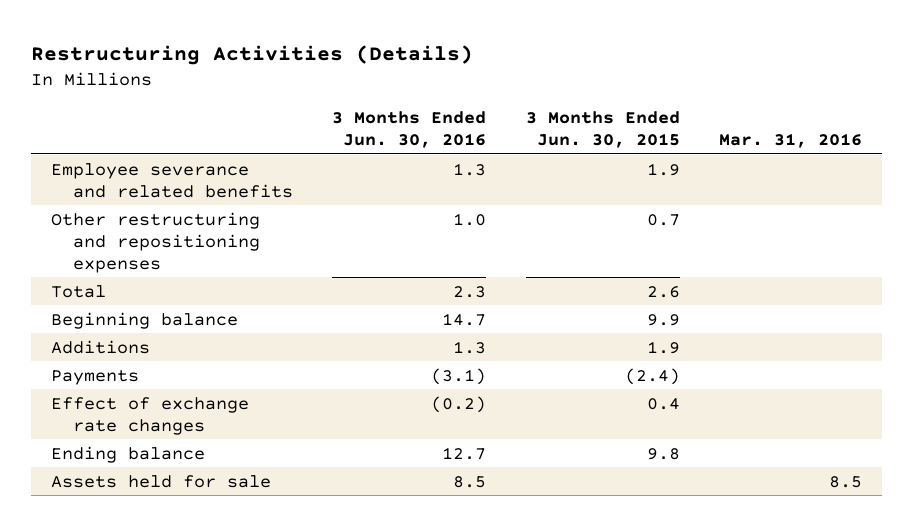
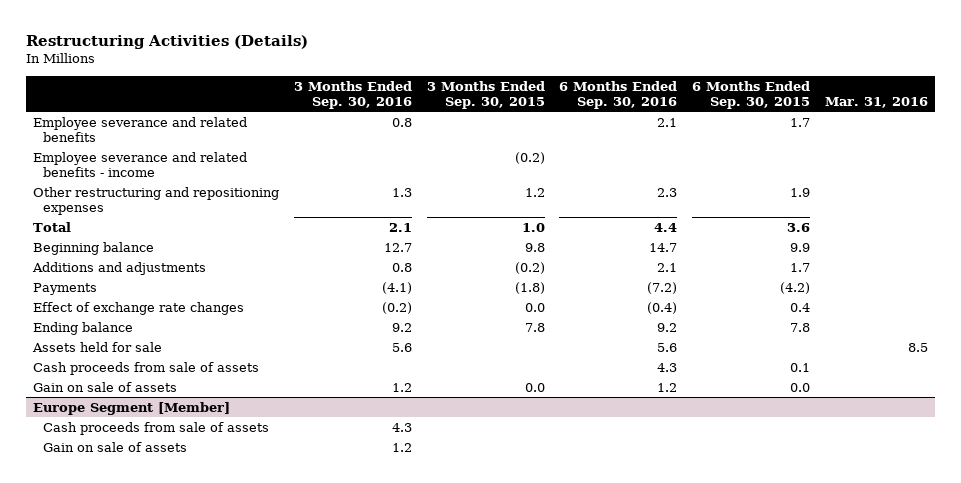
- | 3 Months Ended Jun. 30, 2016 | 3 Months Ended Jun. 30, 2015 | Mar. 31, 2016
+ | 3 Months Ended Sep. 30, 2016 | 3 Months Ended Sep. 30, 2015 | 6 Months Ended Sep. 30, 2016 | 6 Months Ended Sep. 30, 2015 | Mar. 31, 2016
+ Employee severance and related benefits - income | | (0.2) | | |
- Additions | 1.3 | 1.9 |
+ Additions and adjustments | 0.8 | (0.2) | 2.1 | 1.7 |
+ Cash proceeds from sale of assets | | | 4.3 | 0.1 |
+ Gain on sale of assets | 1.2 | 0.0 | 1.2 | 0.0 |
+ Europe Segment [Member]
+ Cash proceeds from sale of assets | 4.3 | | | |
+ Gain on sale of assets | 1.2 | | | |

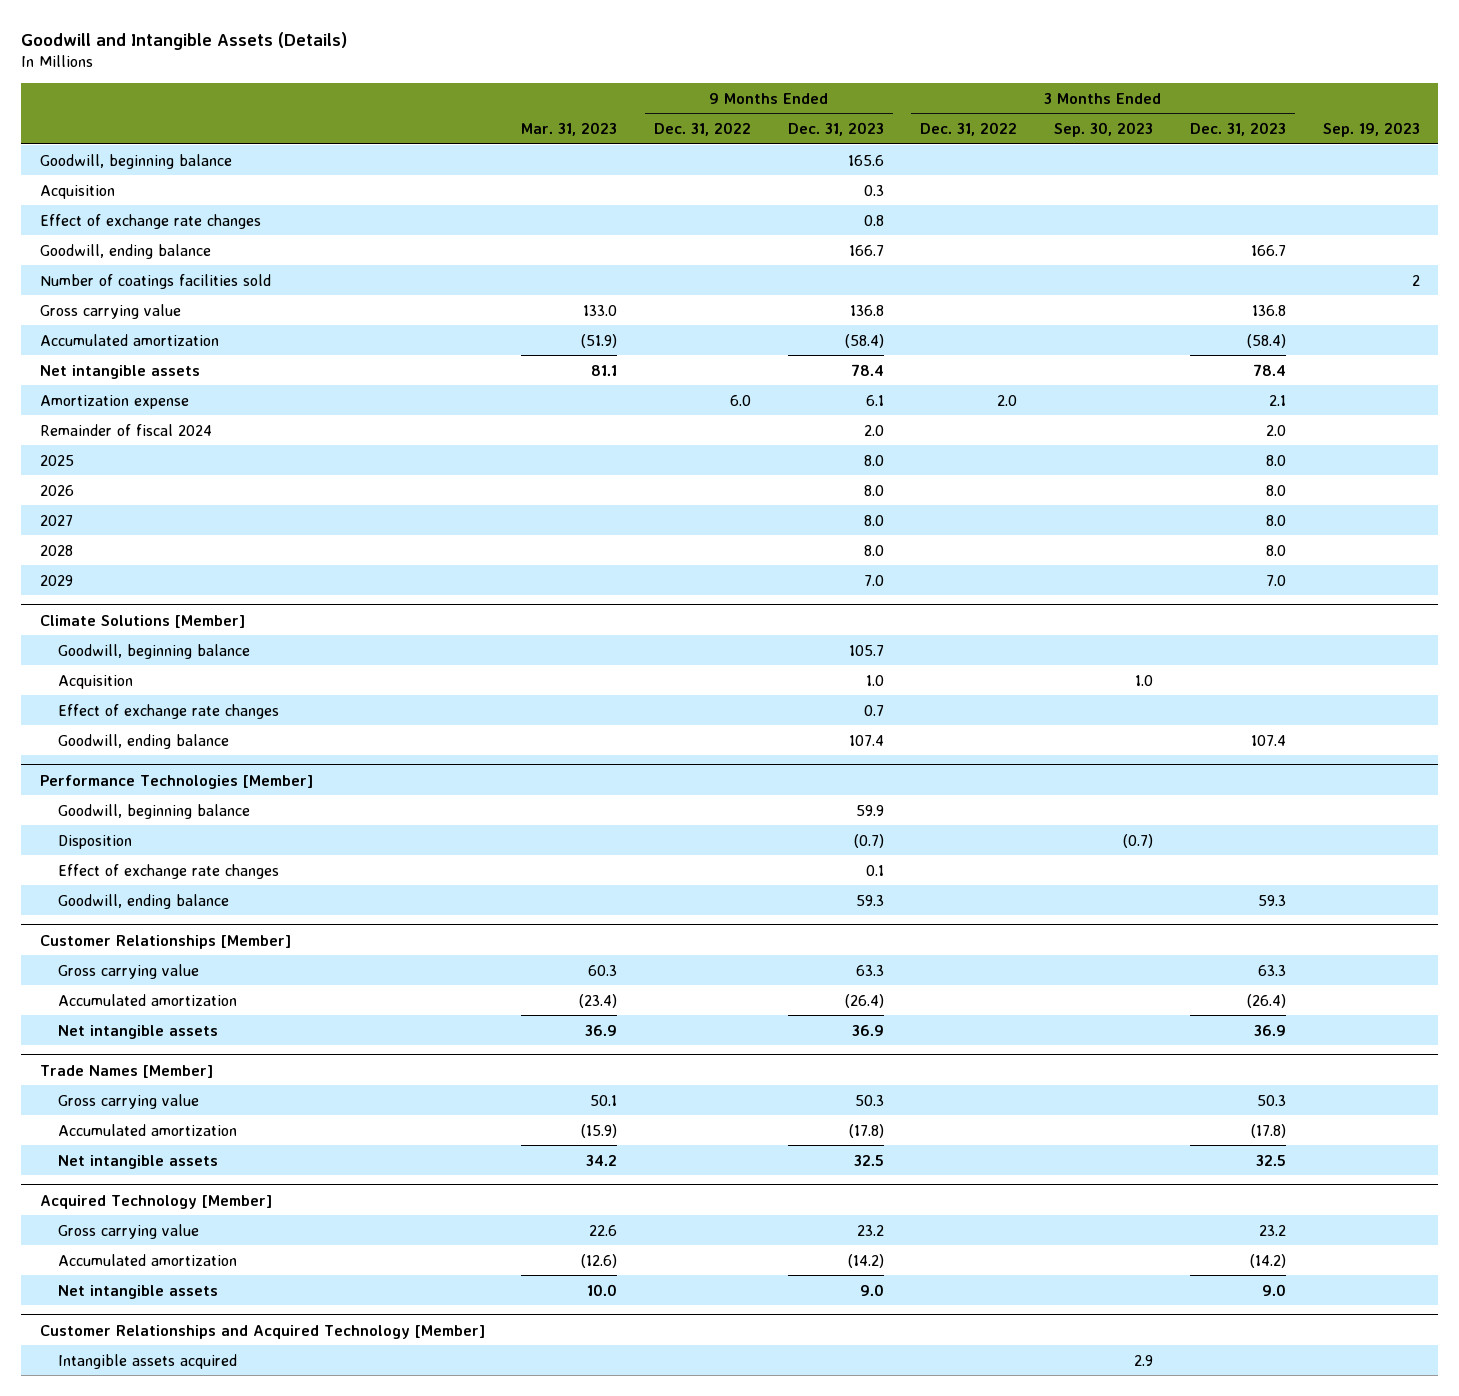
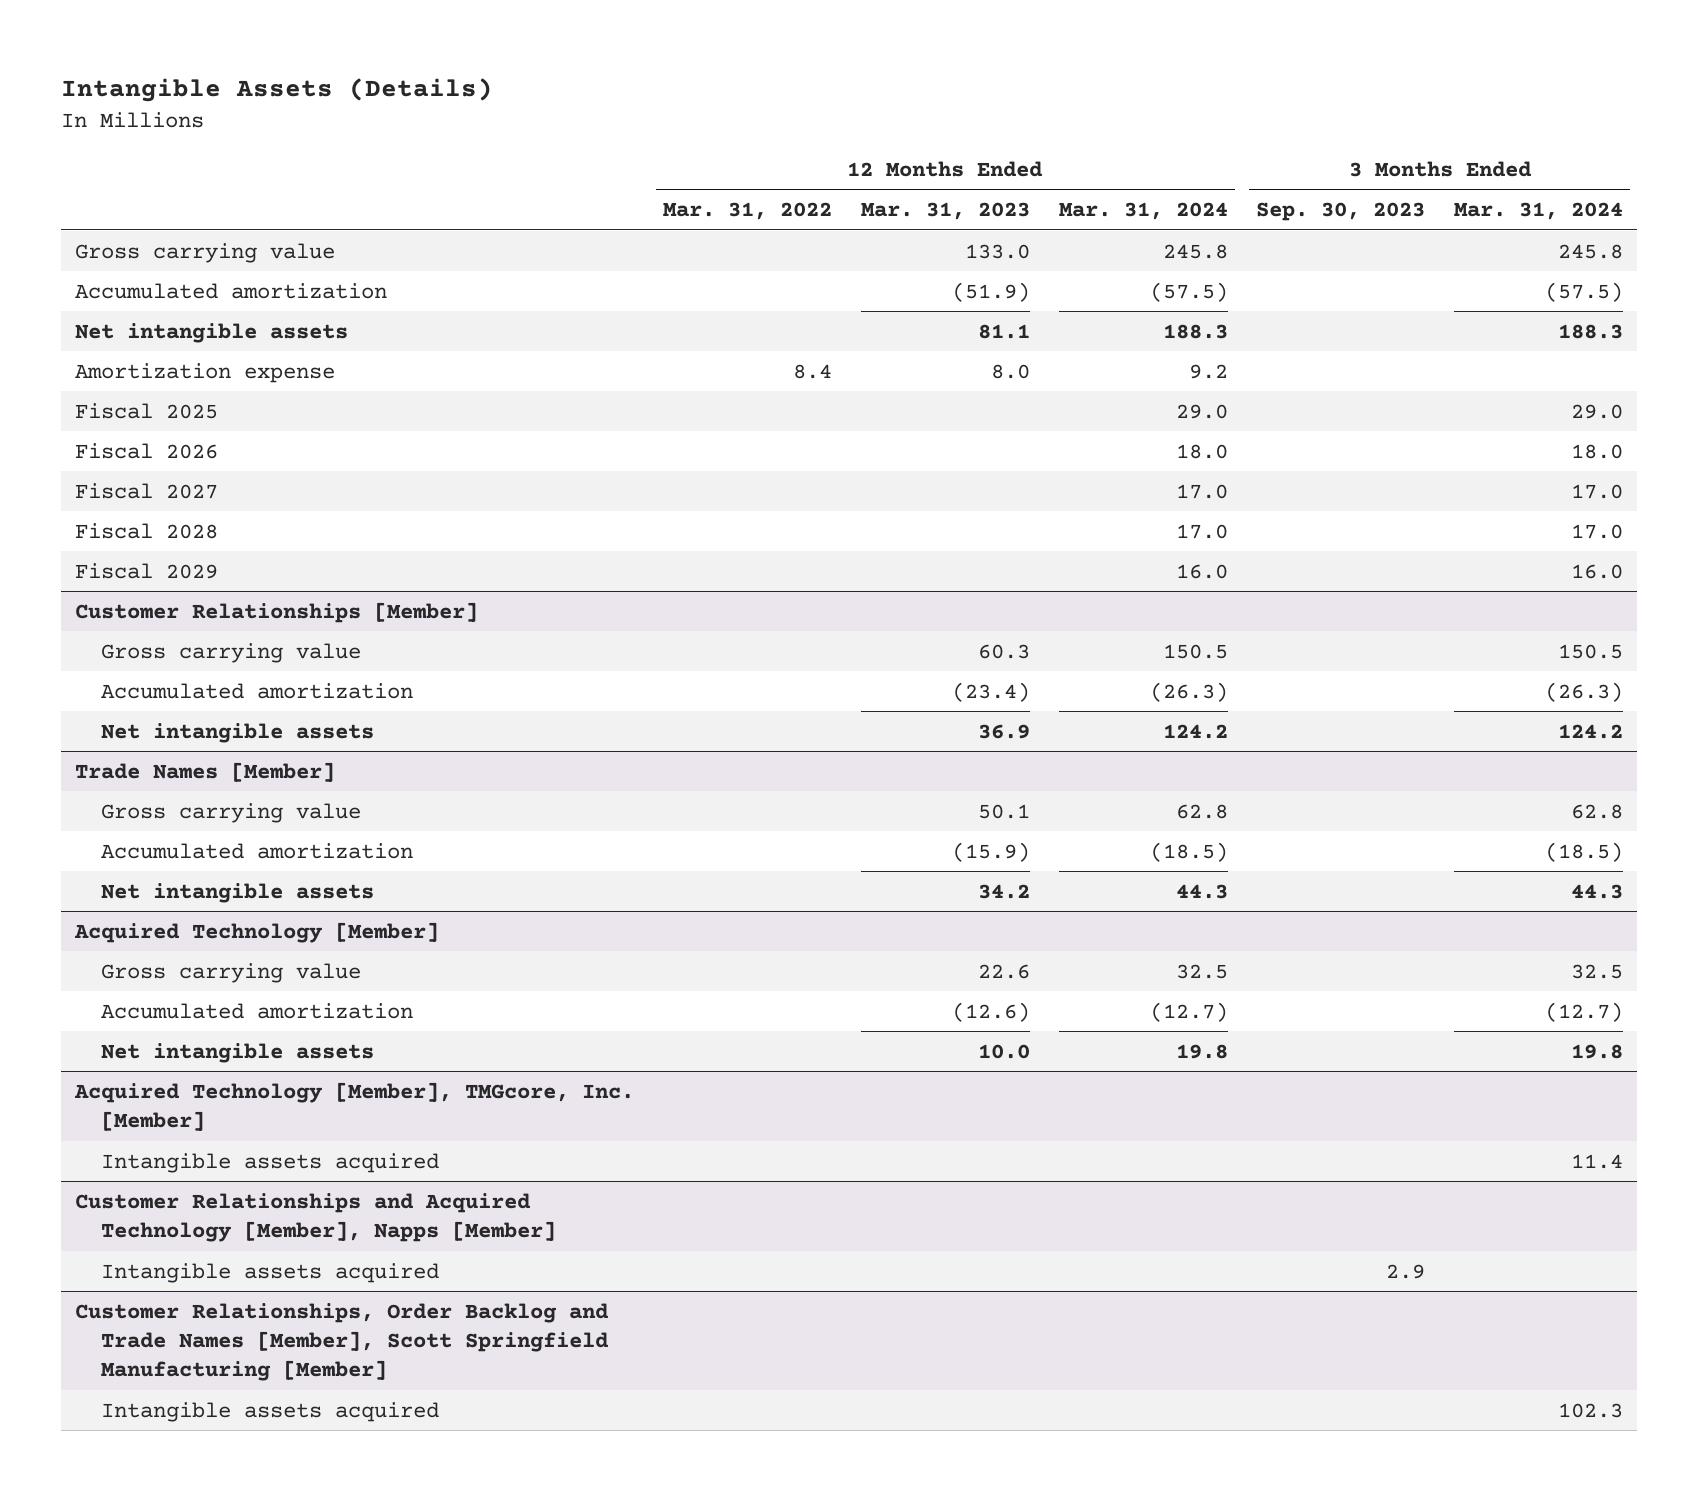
- Goodwill and Intangible Assets (Details)
+ Intangible Assets (Details)
- | Mar. 31, 2023 | 9 Months Ended Dec. 31, 2022 | 9 Months Ended Dec. 31, 2023 | 3 Months Ended Dec. 31, 2022 | 3 Months Ended Sep. 30, 2023 | 3 Months Ended Dec. 31, 2023 | Sep. 19, 2023
+ | 12 Months Ended Mar. 31, 2022 | 12 Months Ended Mar. 31, 2023 | 12 Months Ended Mar. 31, 2024 | 3 Months Ended Sep. 30, 2023 | 3 Months Ended Mar. 31, 2024
- Goodwill, beginning balance | | | 165.6 | | | |
- Acquisition | | | 0.3 | | | |
- Effect of exchange rate changes | | | 0.8 | | | |
- Goodwill, ending balance | | | 166.7 | | | 166.7 |
- Number of coatings facilities sold | | | | | | | 2
- Remainder of fiscal 2024 | | | 2.0 | | | 2.0 |
- 2025 | | | 8.0 | | | 8.0 |
- 2026 | | | 8.0 | | | 8.0 |
- 2027 | | | 8.0 | | | 8.0 |
- 2028 | | | 8.0 | | | 8.0 |
- 2029 | | | 7.0 | | | 7.0 |
- Climate Solutions [Member]
- Goodwill, beginning balance | | | 105.7 | | | |
- Acquisition | | | 1.0 | | 1.0 | |
- Effect of exchange rate changes | | | 0.7 | | | |
- Goodwill, ending balance | | | 107.4 | | | 107.4 |
- Performance Technologies [Member]
- Goodwill, beginning balance | | | 59.9 | | | |
- Disposition | | | (0.7) | | (0.7) | |
- Effect of exchange rate changes | | | 0.1 | | | |
- Goodwill, ending balance | | | 59.3 | | | 59.3 |
+ Fiscal 2025 | | | 29.0 | | 29.0
+ Fiscal 2026 | | | 18.0 | | 18.0
+ Fiscal 2027 | | | 17.0 | | 17.0
+ Fiscal 2028 | | | 17.0 | | 17.0
+ Fiscal 2029 | | | 16.0 | | 16.0
- Customer Relationships and Acquired Technology [Member]
+ Acquired Technology [Member], TMGcore, Inc. [Member]
+ Intangible assets acquired | | | | | 11.4
+ Customer Relationships and Acquired Technology [Member], Napps [Member]
+ Customer Relationships, Order Backlog and Trade Names [Member], Scott Springfield Manufacturing [Member]
+ Intangible assets acquired | | | | | 102.3

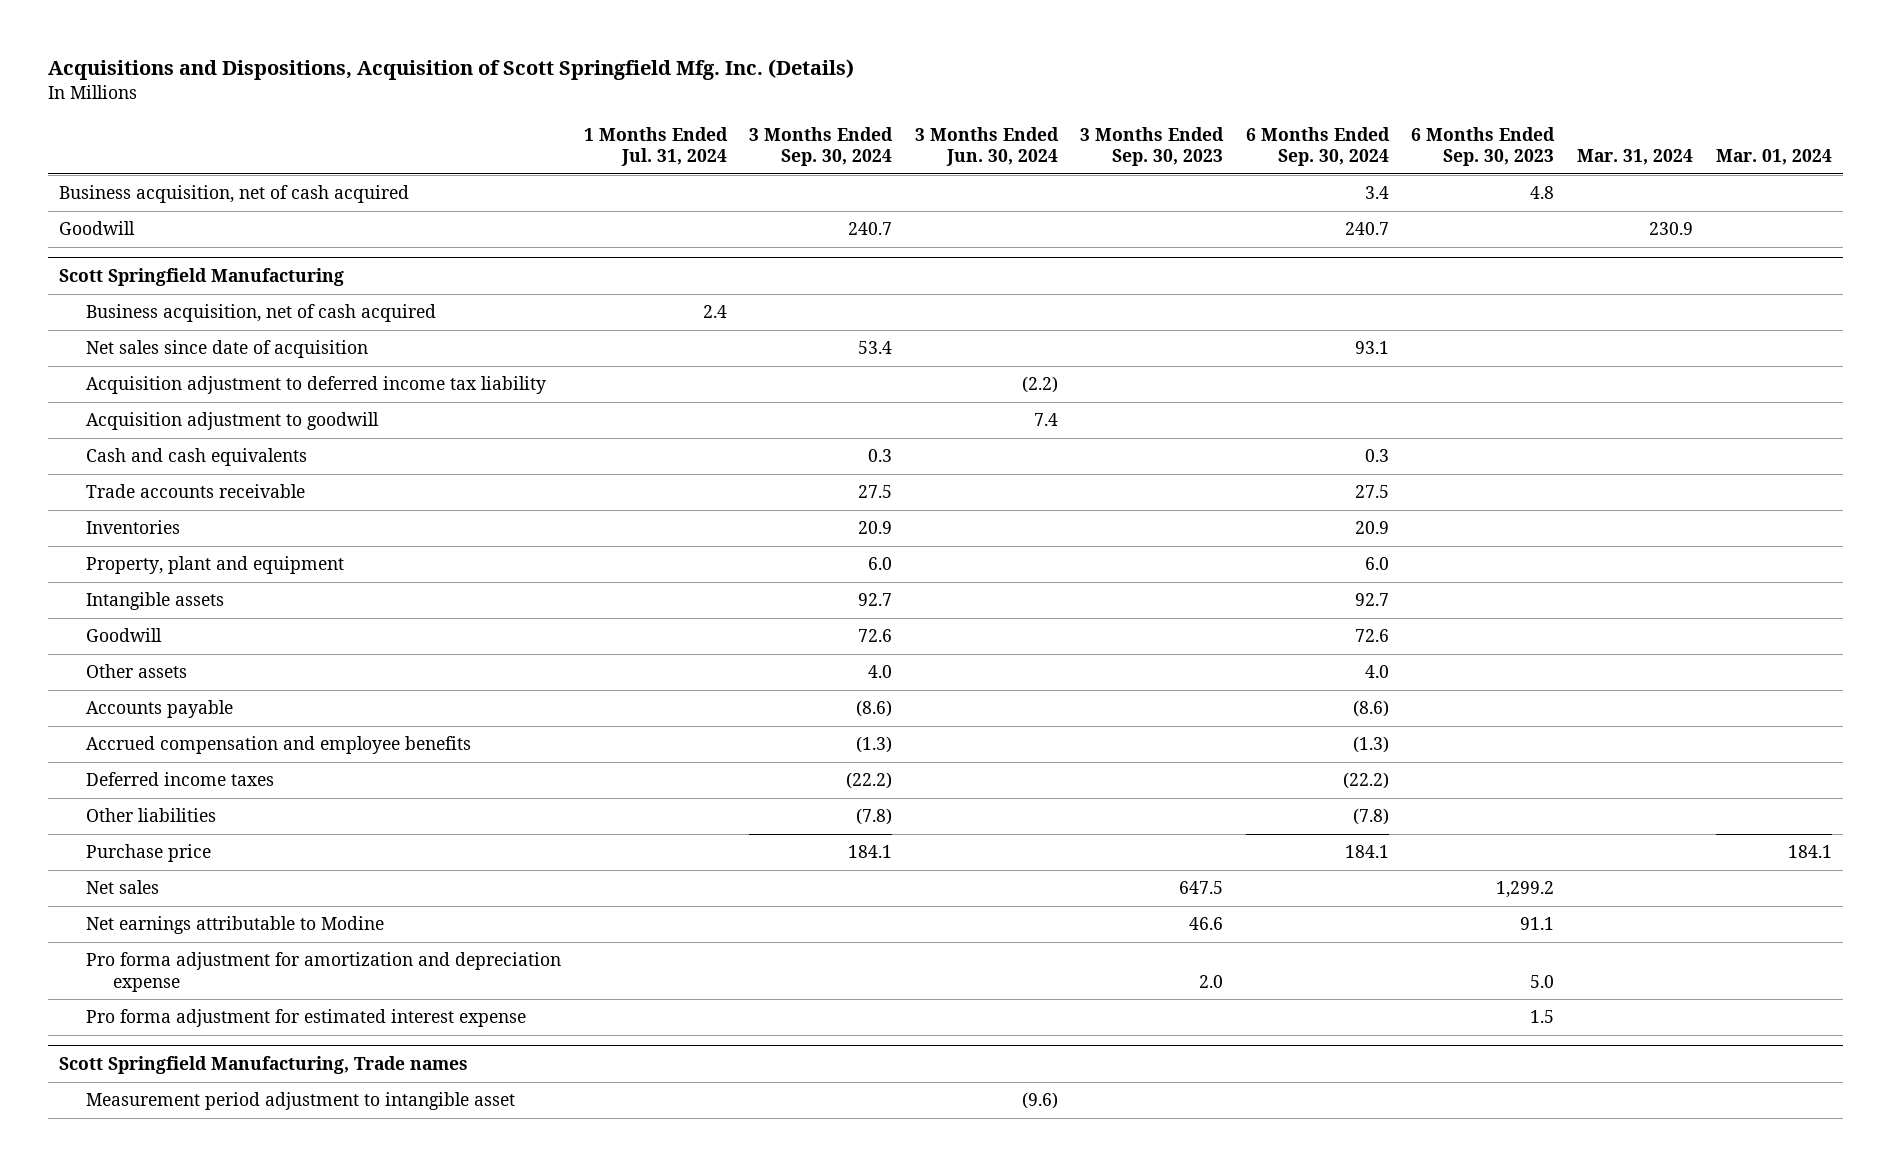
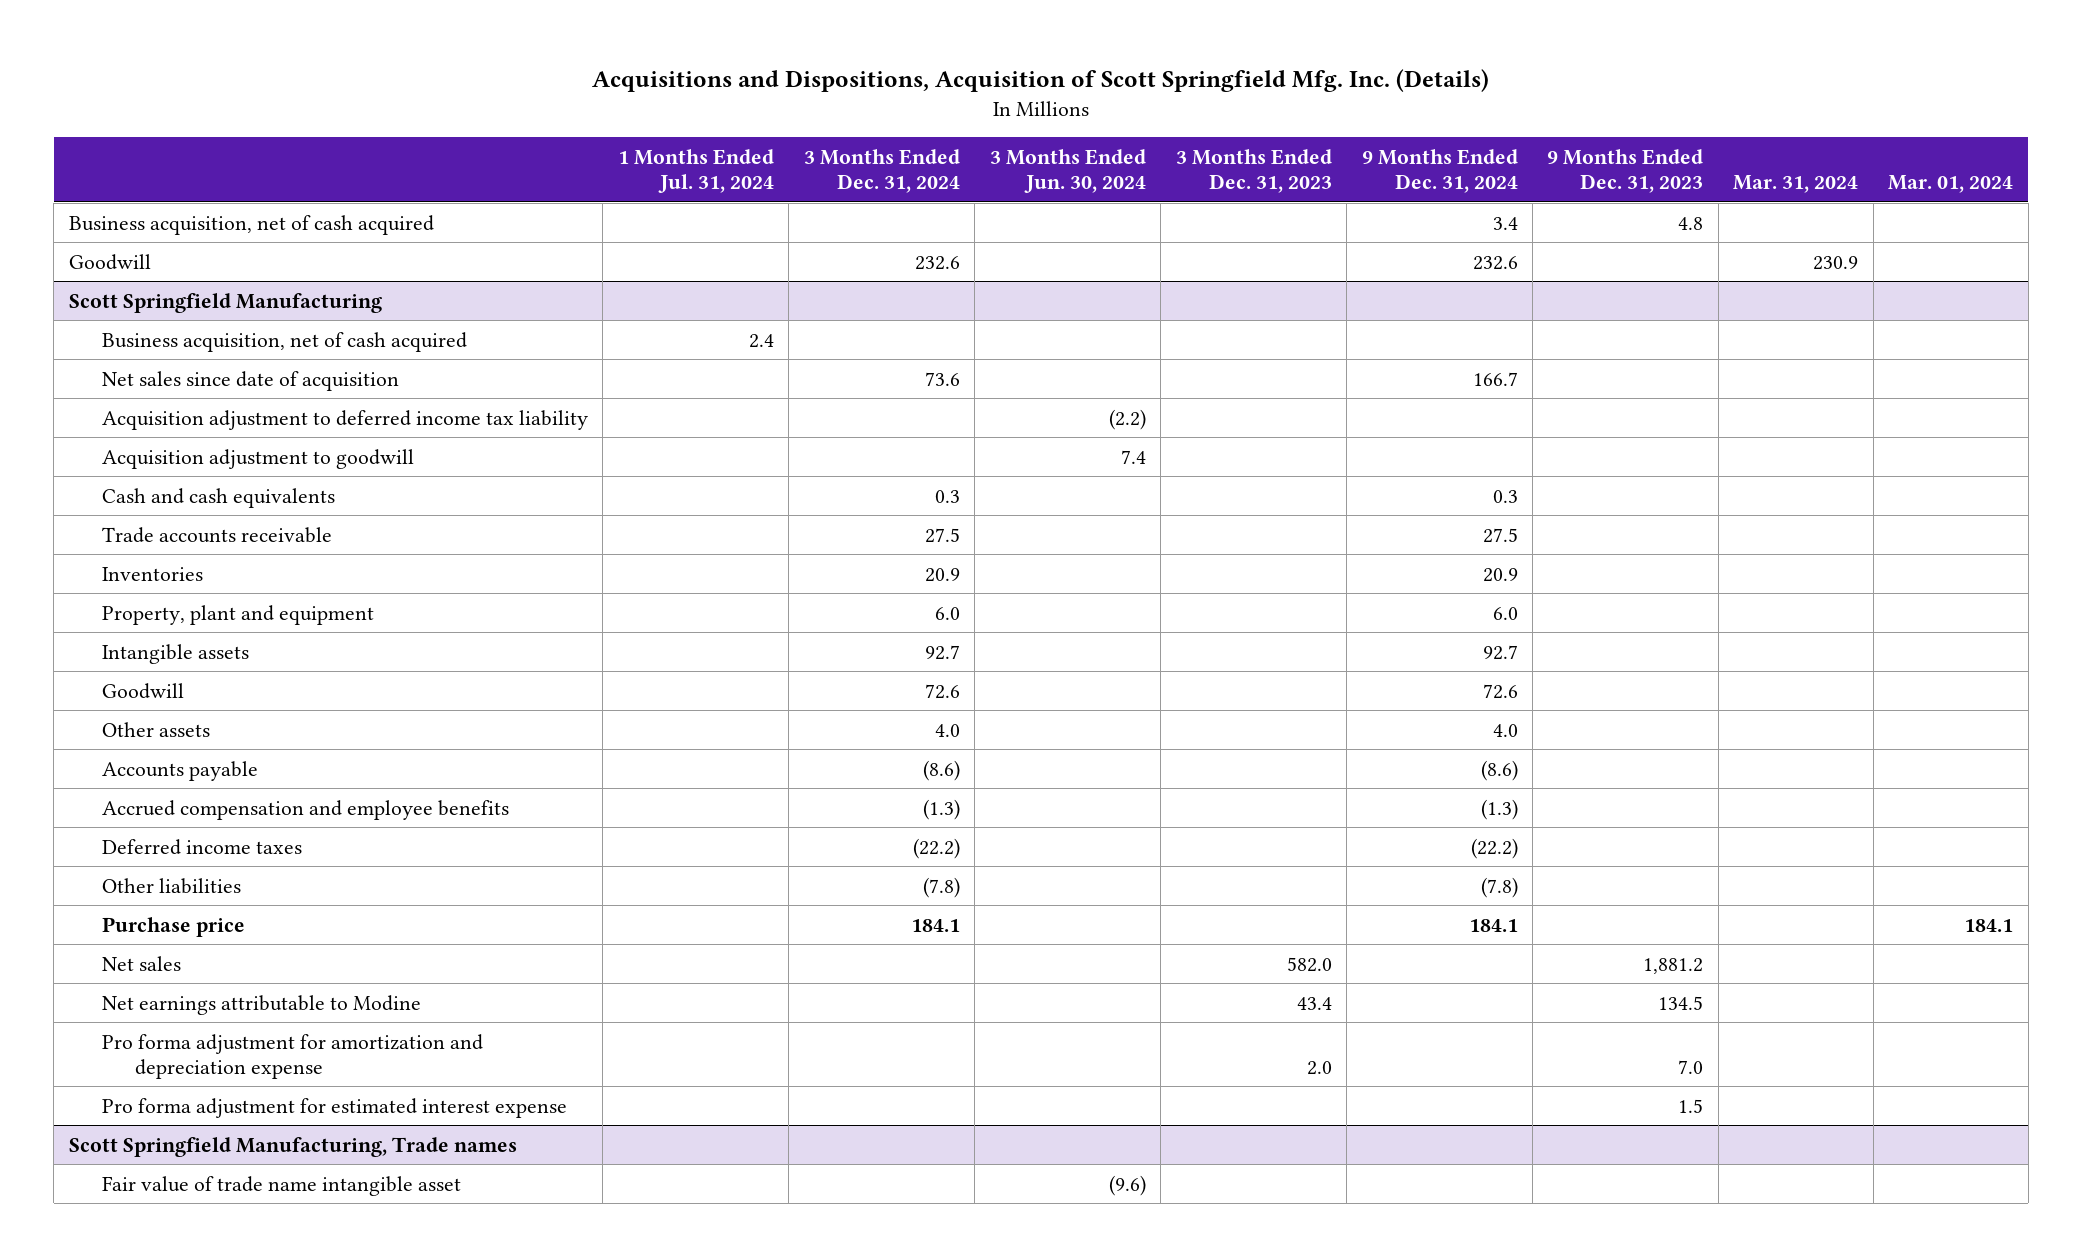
- | 1 Months Ended Jul. 31, 2024 | 3 Months Ended Sep. 30, 2024 | 3 Months Ended Jun. 30, 2024 | 3 Months Ended Sep. 30, 2023 | 6 Months Ended Sep. 30, 2024 | 6 Months Ended Sep. 30, 2023 | Mar. 31, 2024 | Mar. 01, 2024
+ | 1 Months Ended Jul. 31, 2024 | 3 Months Ended Dec. 31, 2024 | 3 Months Ended Jun. 30, 2024 | 3 Months Ended Dec. 31, 2023 | 9 Months Ended Dec. 31, 2024 | 9 Months Ended Dec. 31, 2023 | Mar. 31, 2024 | Mar. 01, 2024
@ Scott Springfield Manufacturing, Trade names
- Measurement period adjustment to intangible asset | | | (9.6) | | | | |
+ Fair value of trade name intangible asset | | | (9.6) | | | | |

